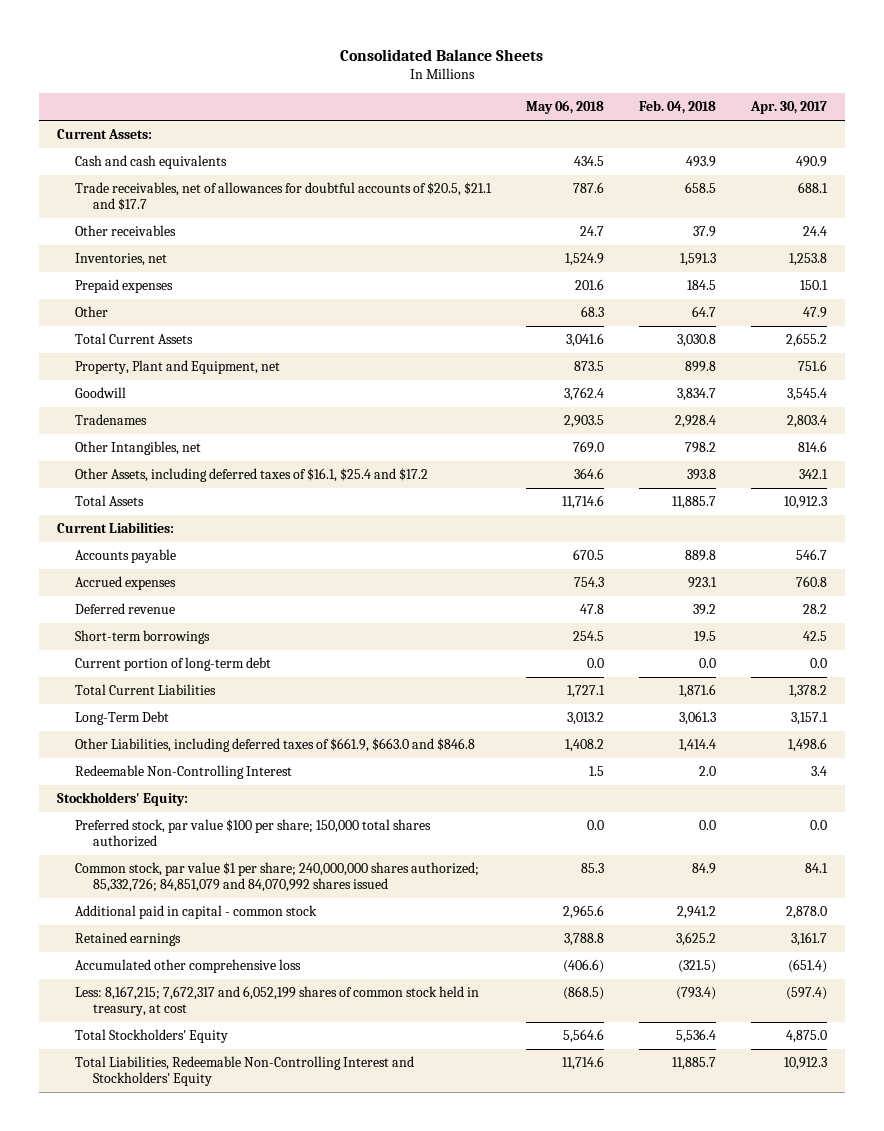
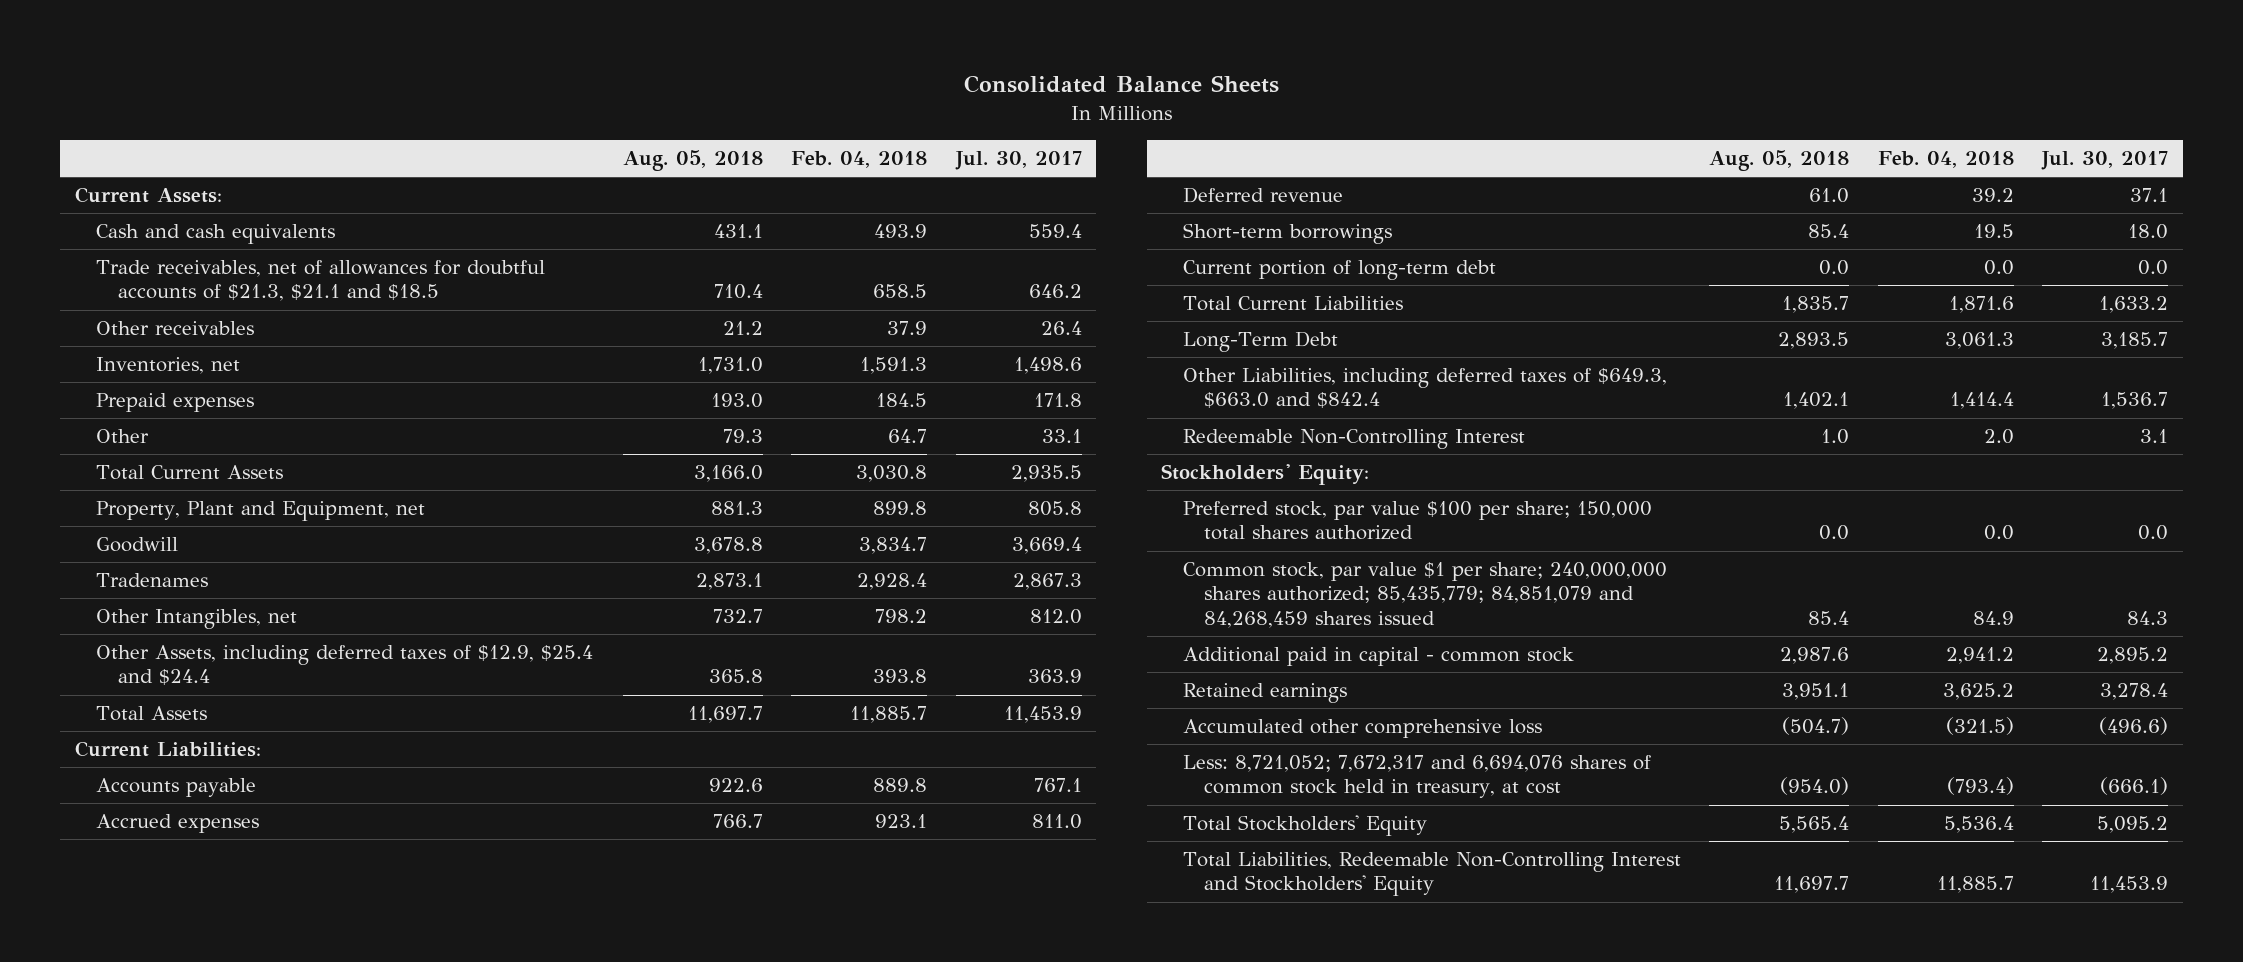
- | May 06, 2018 | Feb. 04, 2018 | Apr. 30, 2017
+ | Aug. 05, 2018 | Feb. 04, 2018 | Jul. 30, 2017
- Trade receivables, net of allowances for doubtful accounts of $20.5, $21.1 and $17.7 | 787.6 | 658.5 | 688.1
+ Trade receivables, net of allowances for doubtful accounts of $21.3, $21.1 and $18.5 | 710.4 | 658.5 | 646.2
- Other Assets, including deferred taxes of $16.1, $25.4 and $17.2 | 364.6 | 393.8 | 342.1
+ Other Assets, including deferred taxes of $12.9, $25.4 and $24.4 | 365.8 | 393.8 | 363.9
- Other Liabilities, including deferred taxes of $661.9, $663.0 and $846.8 | 1,408.2 | 1,414.4 | 1,498.6
+ Other Liabilities, including deferred taxes of $649.3, $663.0 and $842.4 | 1,402.1 | 1,414.4 | 1,536.7
- Common stock, par value $1 per share; 240,000,000 shares authorized; 85,332,726; 84,851,079 and 84,070,992 shares issued | 85.3 | 84.9 | 84.1
+ Common stock, par value $1 per share; 240,000,000 shares authorized; 85,435,779; 84,851,079 and 84,268,459 shares issued | 85.4 | 84.9 | 84.3
- Less: 8,167,215; 7,672,317 and 6,052,199 shares of common stock held in treasury, at cost | (868.5) | (793.4) | (597.4)
+ Less: 8,721,052; 7,672,317 and 6,694,076 shares of common stock held in treasury, at cost | (954.0) | (793.4) | (666.1)

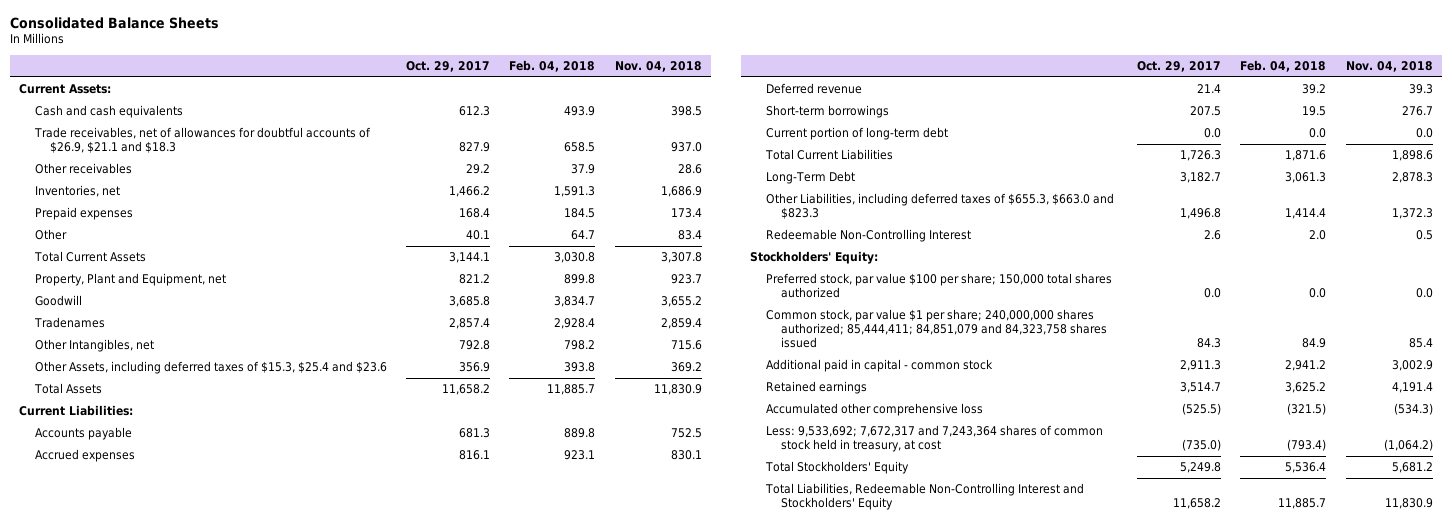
- | Aug. 05, 2018 | Feb. 04, 2018 | Jul. 30, 2017
+ | Oct. 29, 2017 | Feb. 04, 2018 | Nov. 04, 2018
- Trade receivables, net of allowances for doubtful accounts of $21.3, $21.1 and $18.5 | 710.4 | 658.5 | 646.2
+ Trade receivables, net of allowances for doubtful accounts of $26.9, $21.1 and $18.3 | 827.9 | 658.5 | 937.0
- Other Assets, including deferred taxes of $12.9, $25.4 and $24.4 | 365.8 | 393.8 | 363.9
+ Other Assets, including deferred taxes of $15.3, $25.4 and $23.6 | 356.9 | 393.8 | 369.2
- Other Liabilities, including deferred taxes of $649.3, $663.0 and $842.4 | 1,402.1 | 1,414.4 | 1,536.7
+ Other Liabilities, including deferred taxes of $655.3, $663.0 and $823.3 | 1,496.8 | 1,414.4 | 1,372.3
- Common stock, par value $1 per share; 240,000,000 shares authorized; 85,435,779; 84,851,079 and 84,268,459 shares issued | 85.4 | 84.9 | 84.3
+ Common stock, par value $1 per share; 240,000,000 shares authorized; 85,444,411; 84,851,079 and 84,323,758 shares issued | 84.3 | 84.9 | 85.4
- Less: 8,721,052; 7,672,317 and 6,694,076 shares of common stock held in treasury, at cost | (954.0) | (793.4) | (666.1)
+ Less: 9,533,692; 7,672,317 and 7,243,364 shares of common stock held in treasury, at cost | (735.0) | (793.4) | (1,064.2)

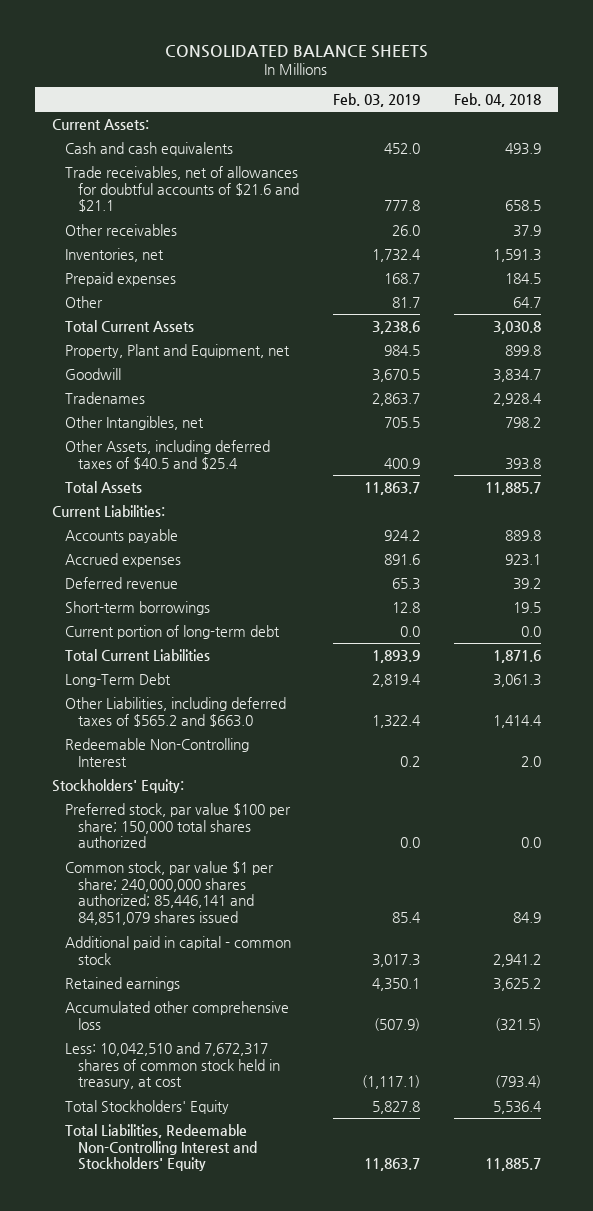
- Consolidated Balance Sheets
+ CONSOLIDATED BALANCE SHEETS
- | Oct. 29, 2017 | Feb. 04, 2018 | Nov. 04, 2018
+ | Feb. 03, 2019 | Feb. 04, 2018
- Trade receivables, net of allowances for doubtful accounts of $26.9, $21.1 and $18.3 | 827.9 | 658.5 | 937.0
+ Trade receivables, net of allowances for doubtful accounts of $21.6 and $21.1 | 777.8 | 658.5
- Other Assets, including deferred taxes of $15.3, $25.4 and $23.6 | 356.9 | 393.8 | 369.2
+ Other Assets, including deferred taxes of $40.5 and $25.4 | 400.9 | 393.8
- Other Liabilities, including deferred taxes of $655.3, $663.0 and $823.3 | 1,496.8 | 1,414.4 | 1,372.3
+ Other Liabilities, including deferred taxes of $565.2 and $663.0 | 1,322.4 | 1,414.4
- Common stock, par value $1 per share; 240,000,000 shares authorized; 85,444,411; 84,851,079 and 84,323,758 shares issued | 84.3 | 84.9 | 85.4
+ Common stock, par value $1 per share; 240,000,000 shares authorized; 85,446,141 and 84,851,079 shares issued | 85.4 | 84.9
- Less: 9,533,692; 7,672,317 and 7,243,364 shares of common stock held in treasury, at cost | (735.0) | (793.4) | (1,064.2)
+ Less: 10,042,510 and 7,672,317 shares of common stock held in treasury, at cost | (1,117.1) | (793.4)

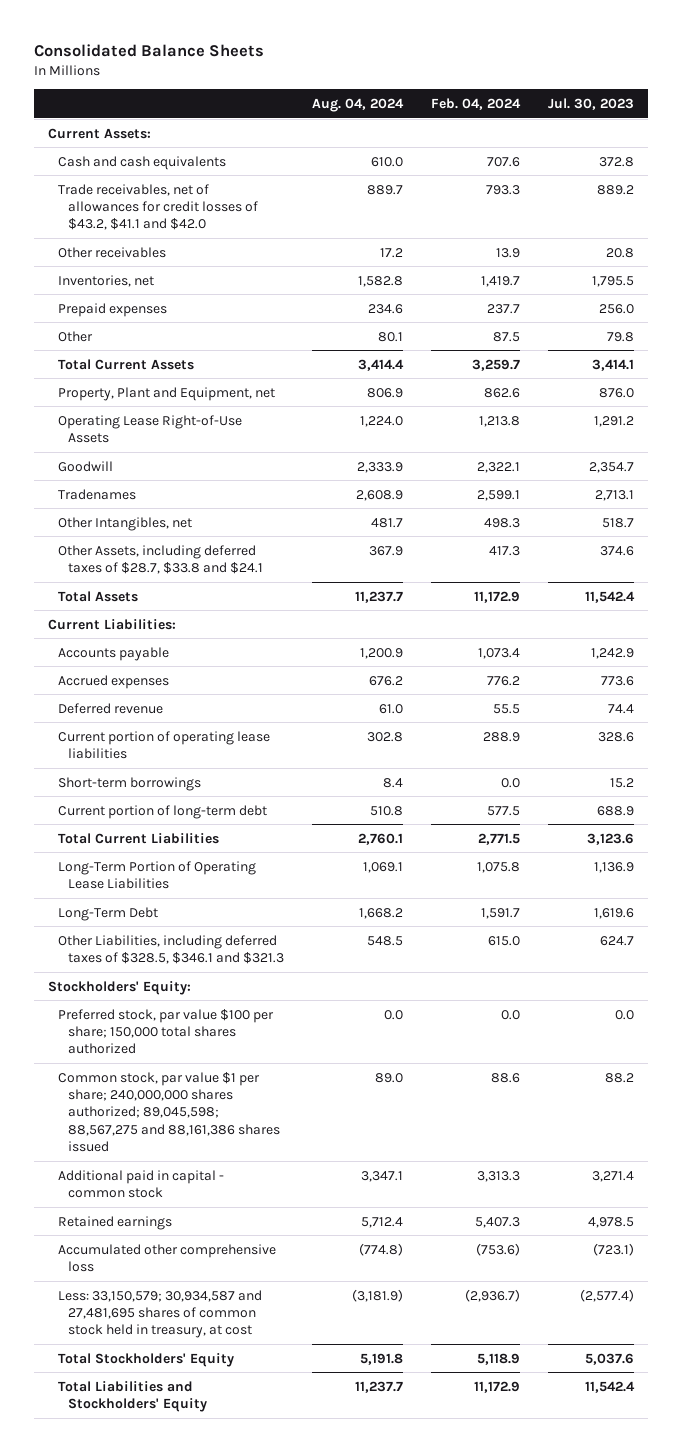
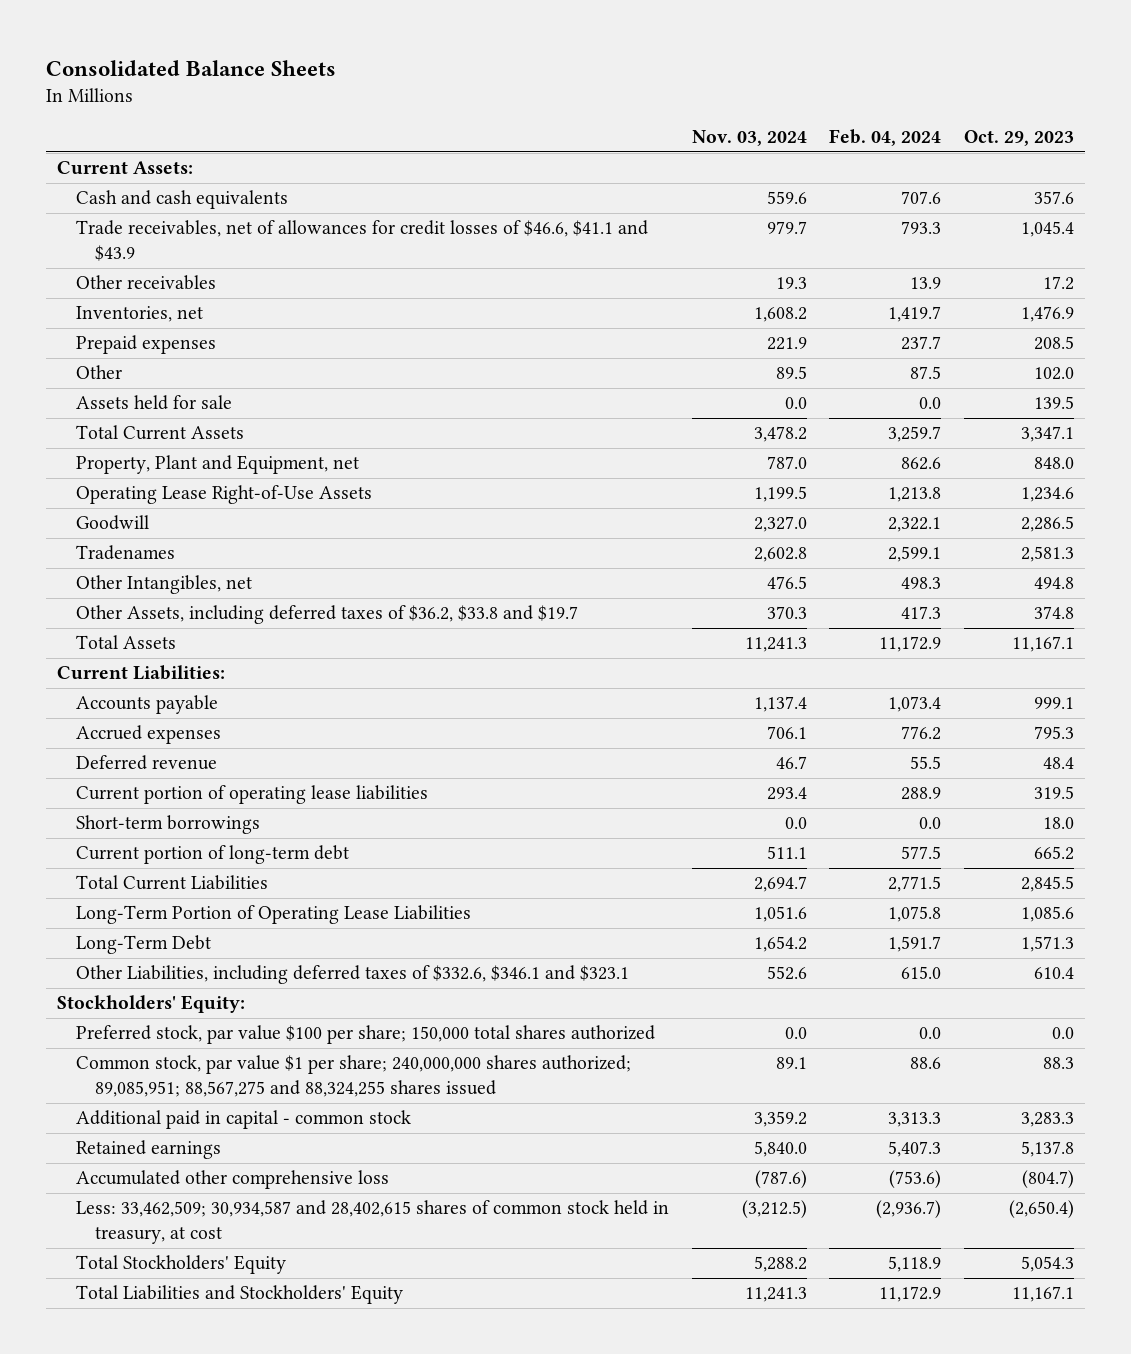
- | Aug. 04, 2024 | Feb. 04, 2024 | Jul. 30, 2023
+ | Nov. 03, 2024 | Feb. 04, 2024 | Oct. 29, 2023
- Trade receivables, net of allowances for credit losses of $43.2, $41.1 and $42.0 | 889.7 | 793.3 | 889.2
+ Trade receivables, net of allowances for credit losses of $46.6, $41.1 and $43.9 | 979.7 | 793.3 | 1,045.4
+ Assets held for sale | 0.0 | 0.0 | 139.5
- Other Assets, including deferred taxes of $28.7, $33.8 and $24.1 | 367.9 | 417.3 | 374.6
+ Other Assets, including deferred taxes of $36.2, $33.8 and $19.7 | 370.3 | 417.3 | 374.8
- Other Liabilities, including deferred taxes of $328.5, $346.1 and $321.3 | 548.5 | 615.0 | 624.7
+ Other Liabilities, including deferred taxes of $332.6, $346.1 and $323.1 | 552.6 | 615.0 | 610.4
- Common stock, par value $1 per share; 240,000,000 shares authorized; 89,045,598; 88,567,275 and 88,161,386 shares issued | 89.0 | 88.6 | 88.2
+ Common stock, par value $1 per share; 240,000,000 shares authorized; 89,085,951; 88,567,275 and 88,324,255 shares issued | 89.1 | 88.6 | 88.3
- Less: 33,150,579; 30,934,587 and 27,481,695 shares of common stock held in treasury, at cost | (3,181.9) | (2,936.7) | (2,577.4)
+ Less: 33,462,509; 30,934,587 and 28,402,615 shares of common stock held in treasury, at cost | (3,212.5) | (2,936.7) | (2,650.4)

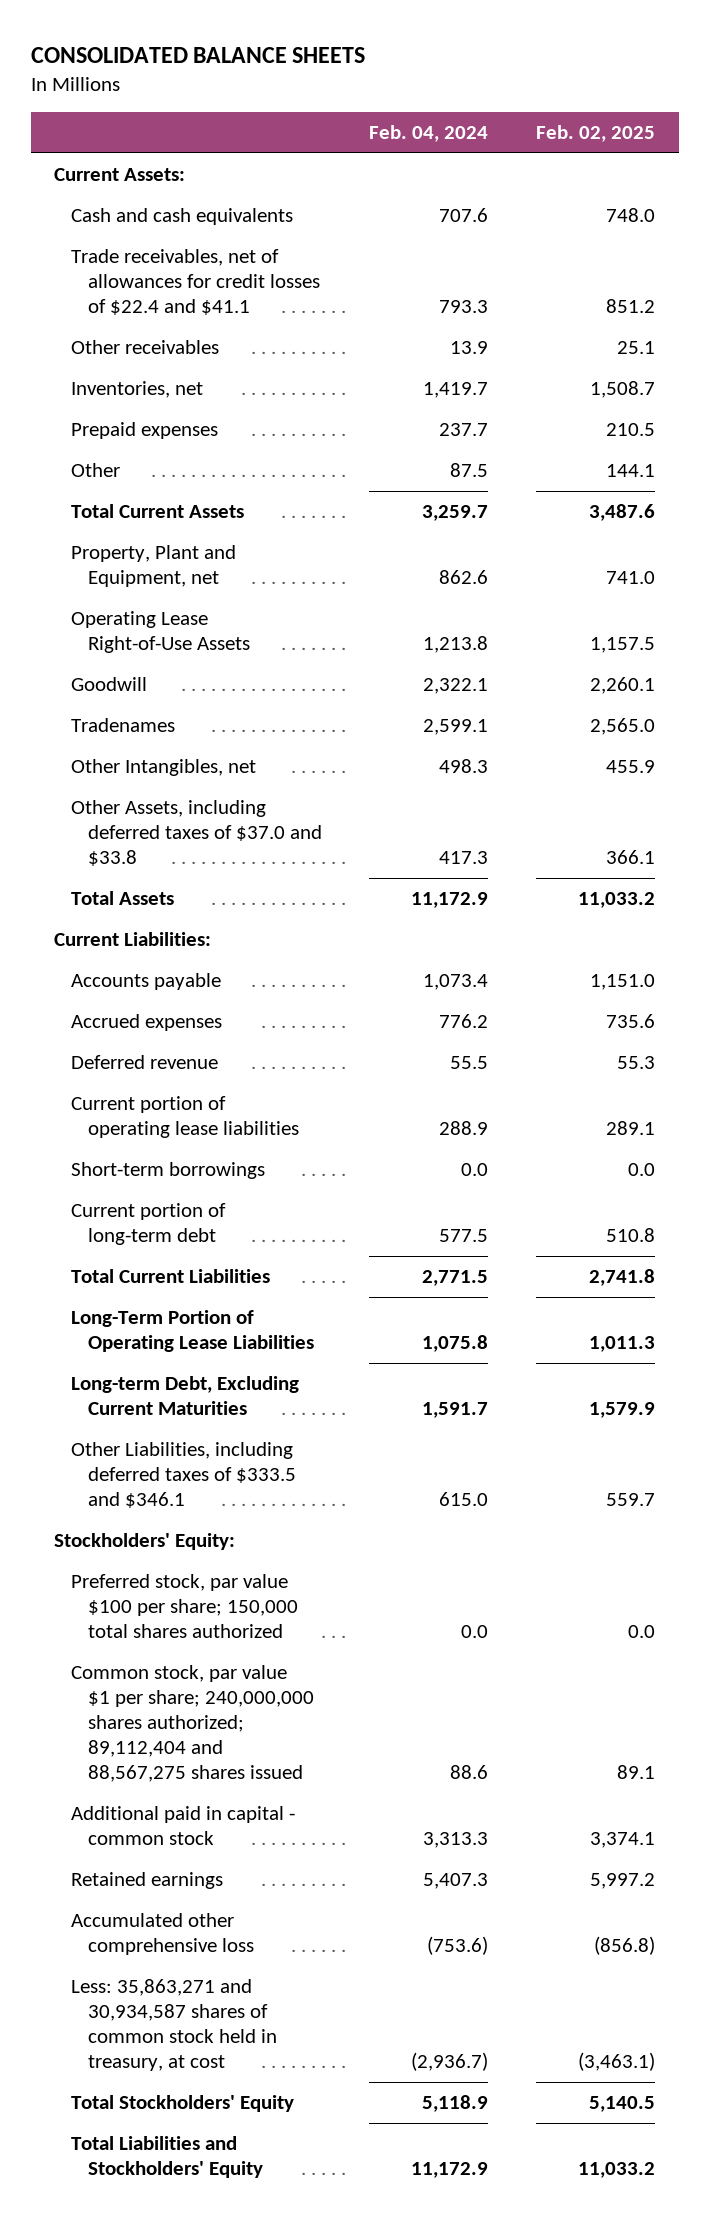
- Consolidated Balance Sheets
+ CONSOLIDATED BALANCE SHEETS
- | Nov. 03, 2024 | Feb. 04, 2024 | Oct. 29, 2023
+ | Feb. 04, 2024 | Feb. 02, 2025
- Trade receivables, net of allowances for credit losses of $46.6, $41.1 and $43.9 | 979.7 | 793.3 | 1,045.4
+ Trade receivables, net of allowances for credit losses of $22.4 and $41.1 | 793.3 | 851.2
- Assets held for sale | 0.0 | 0.0 | 139.5
- Other Assets, including deferred taxes of $36.2, $33.8 and $19.7 | 370.3 | 417.3 | 374.8
+ Other Assets, including deferred taxes of $37.0 and $33.8 | 417.3 | 366.1
- Long-Term Debt | 1,654.2 | 1,591.7 | 1,571.3
- Other Liabilities, including deferred taxes of $332.6, $346.1 and $323.1 | 552.6 | 615.0 | 610.4
+ Long-term Debt, Excluding Current Maturities | 1,591.7 | 1,579.9
+ Other Liabilities, including deferred taxes of $333.5 and $346.1 | 615.0 | 559.7
- Common stock, par value $1 per share; 240,000,000 shares authorized; 89,085,951; 88,567,275 and 88,324,255 shares issued | 89.1 | 88.6 | 88.3
+ Common stock, par value $1 per share; 240,000,000 shares authorized; 89,112,404 and 88,567,275 shares issued | 88.6 | 89.1
- Less: 33,462,509; 30,934,587 and 28,402,615 shares of common stock held in treasury, at cost | (3,212.5) | (2,936.7) | (2,650.4)
+ Less: 35,863,271 and 30,934,587 shares of common stock held in treasury, at cost | (2,936.7) | (3,463.1)

